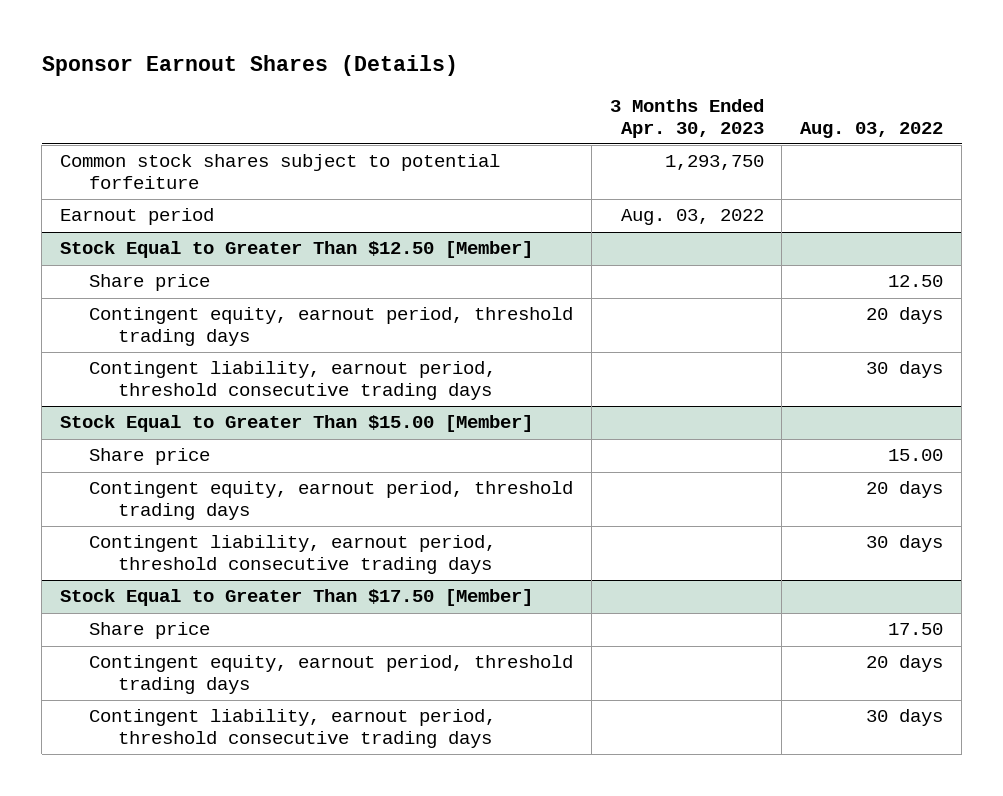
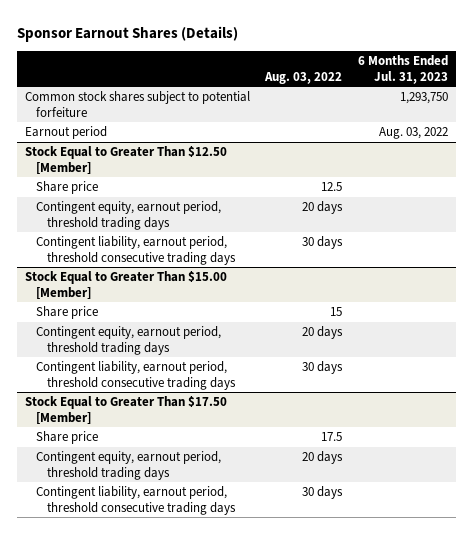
- | 3 Months Ended Apr. 30, 2023 | Aug. 03, 2022
+ | Aug. 03, 2022 | 6 Months Ended Jul. 31, 2023
@ Stock Equal to Greater Than $12.50 [Member]
- Share price | | 12.50
+ Share price | 12.5 |
@ Stock Equal to Greater Than $15.00 [Member]
- Share price | | 15.00
+ Share price | 15 |
@ Stock Equal to Greater Than $17.50 [Member]
- Share price | | 17.50
+ Share price | 17.5 |

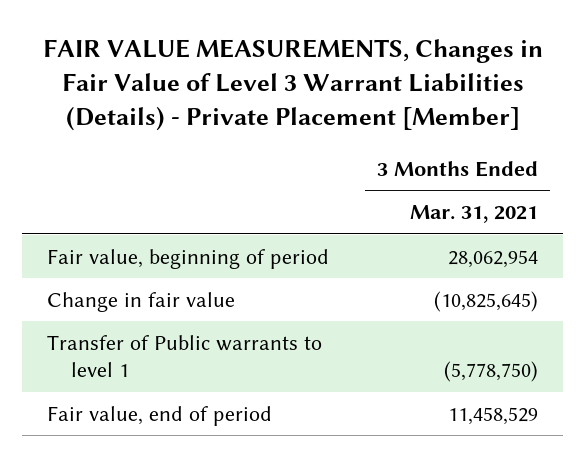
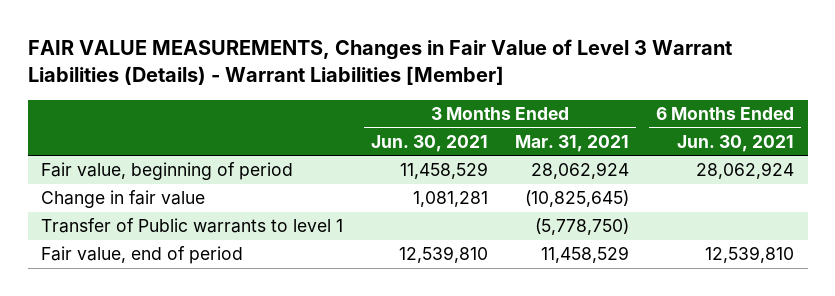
- FAIR VALUE MEASUREMENTS, Changes in Fair Value of Level 3 Warrant Liabilities (Details) - Private Placement [Member]
+ FAIR VALUE MEASUREMENTS, Changes in Fair Value of Level 3 Warrant Liabilities (Details) - Warrant Liabilities [Member]
- | 3 Months Ended Mar. 31, 2021
+ | 3 Months Ended Jun. 30, 2021 | 3 Months Ended Mar. 31, 2021 | 6 Months Ended Jun. 30, 2021
- Fair value, beginning of period | 28,062,954
+ Fair value, beginning of period | 11,458,529 | 28,062,924 | 28,062,924

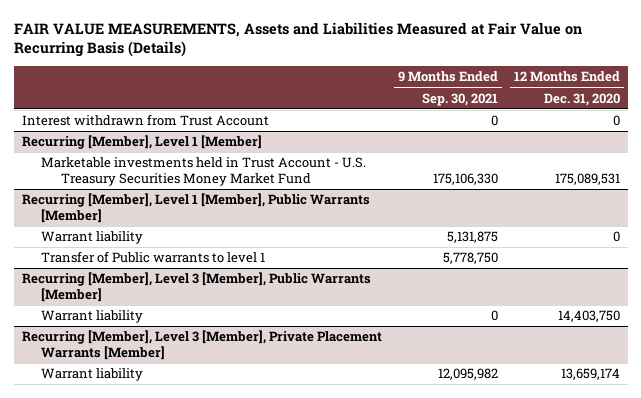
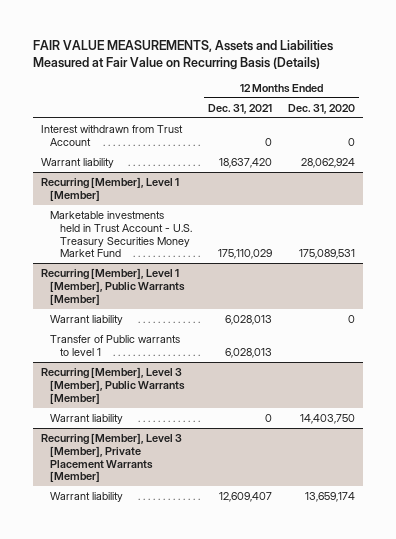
- | 9 Months Ended Sep. 30, 2021 | 12 Months Ended Dec. 31, 2020
+ | 12 Months Ended Dec. 31, 2021 | 12 Months Ended Dec. 31, 2020
+ Warrant liability | 18,637,420 | 28,062,924

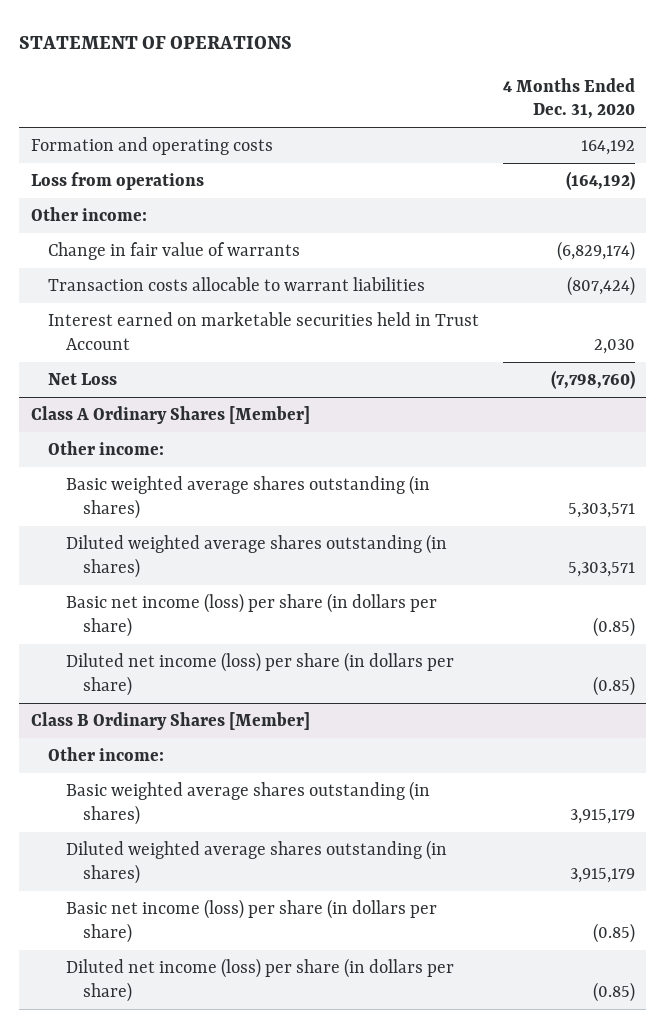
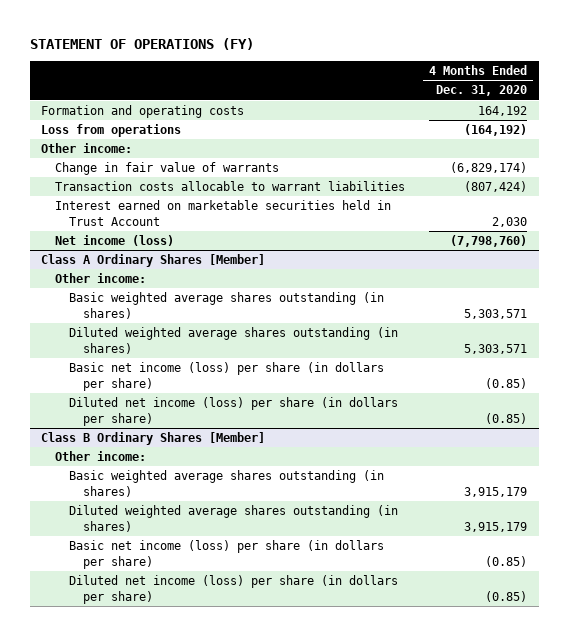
- STATEMENT OF OPERATIONS
+ STATEMENT OF OPERATIONS (FY)
- Net Loss | (7,798,760)
+ Net income (loss) | (7,798,760)

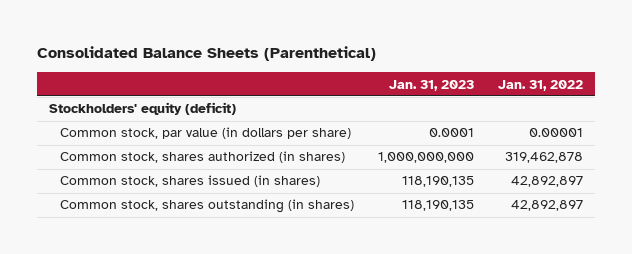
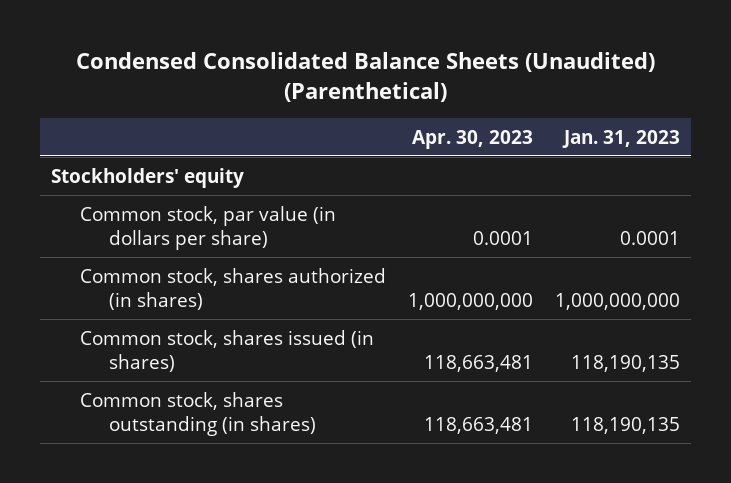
- Consolidated Balance Sheets (Parenthetical)
+ Condensed Consolidated Balance Sheets (Unaudited) (Parenthetical)
- | Jan. 31, 2023 | Jan. 31, 2022
+ | Apr. 30, 2023 | Jan. 31, 2023
- Stockholders' equity (deficit)
+ Stockholders' equity

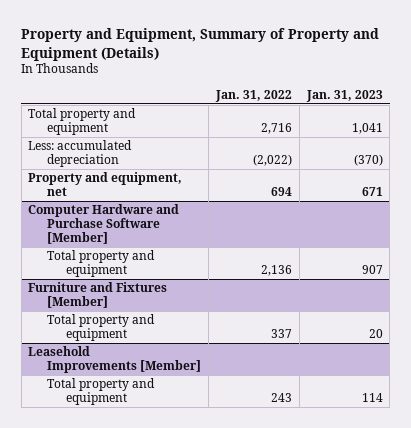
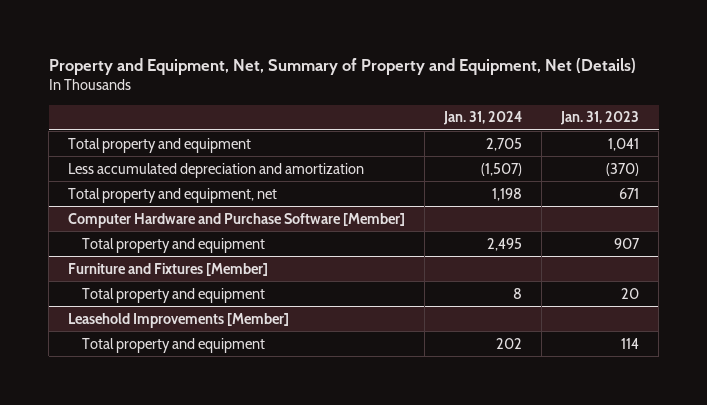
- Property and Equipment, Summary of Property and Equipment (Details)
+ Property and Equipment, Net, Summary of Property and Equipment, Net (Details)
- | Jan. 31, 2022 | Jan. 31, 2023
+ | Jan. 31, 2024 | Jan. 31, 2023
- Less: accumulated depreciation | (2,022) | (370)
- Property and equipment, net | 694 | 671
+ Less accumulated depreciation and amortization | (1,507) | (370)
+ Total property and equipment, net | 1,198 | 671

